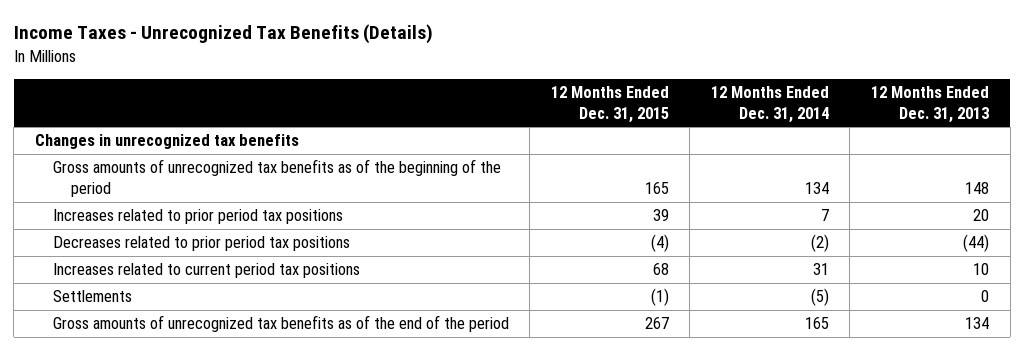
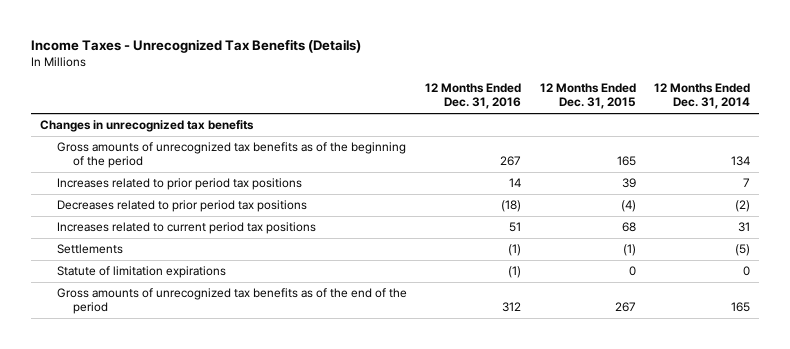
- | 12 Months Ended Dec. 31, 2015 | 12 Months Ended Dec. 31, 2014 | 12 Months Ended Dec. 31, 2013
+ | 12 Months Ended Dec. 31, 2016 | 12 Months Ended Dec. 31, 2015 | 12 Months Ended Dec. 31, 2014
+ Statute of limitation expirations | (1) | 0 | 0

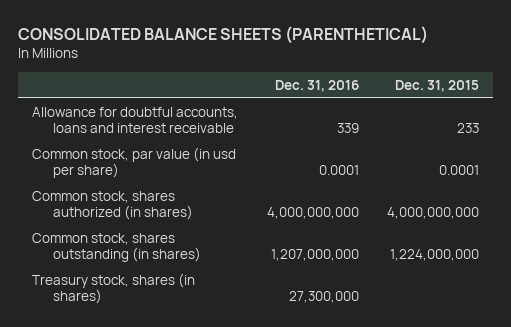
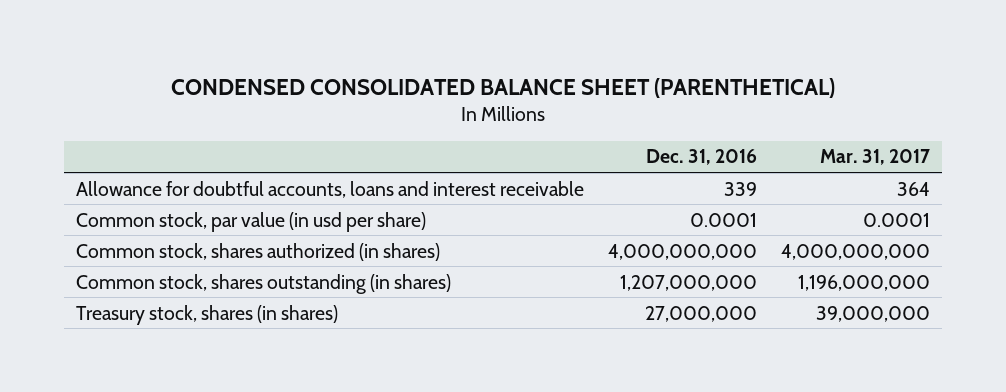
- CONSOLIDATED BALANCE SHEETS (PARENTHETICAL)
+ CONDENSED CONSOLIDATED BALANCE SHEET (PARENTHETICAL)
- | Dec. 31, 2016 | Dec. 31, 2015
+ | Dec. 31, 2016 | Mar. 31, 2017
- Treasury stock, shares (in shares) | 27,300,000 |
+ Treasury stock, shares (in shares) | 27,000,000 | 39,000,000

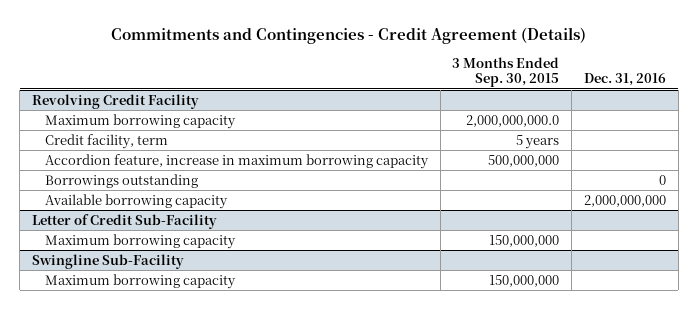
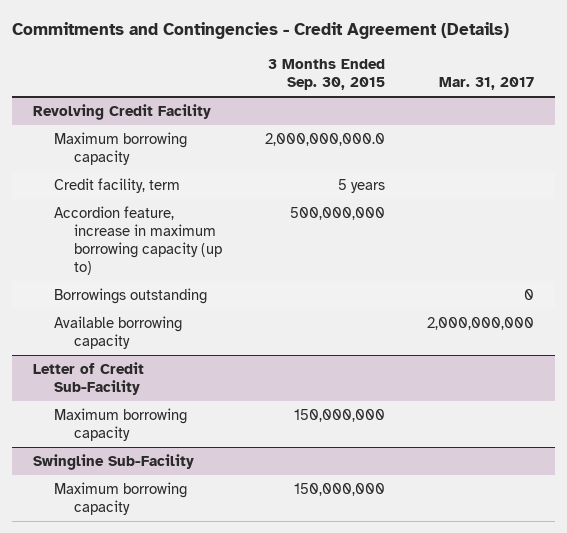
- | 3 Months Ended Sep. 30, 2015 | Dec. 31, 2016
+ | 3 Months Ended Sep. 30, 2015 | Mar. 31, 2017
@ Revolving Credit Facility
- Accordion feature, increase in maximum borrowing capacity | 500,000,000 |
+ Accordion feature, increase in maximum borrowing capacity (up to) | 500,000,000 |

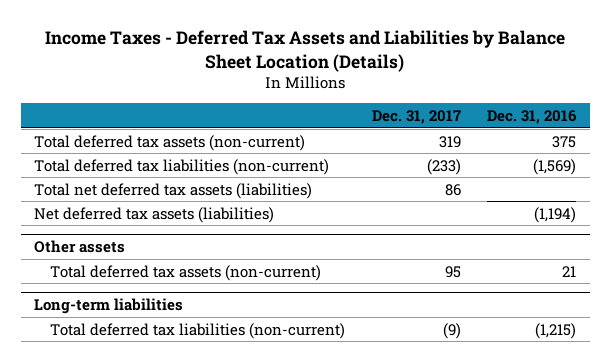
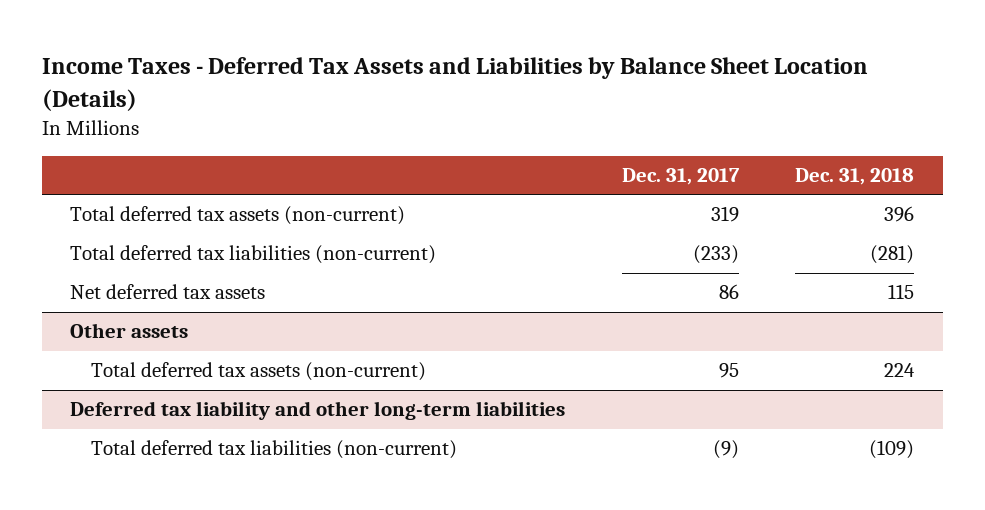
- | Dec. 31, 2017 | Dec. 31, 2016
+ | Dec. 31, 2017 | Dec. 31, 2018
- Total net deferred tax assets (liabilities) | 86 |
- Net deferred tax assets (liabilities) | | (1,194)
+ Net deferred tax assets | 86 | 115
- Long-term liabilities
+ Deferred tax liability and other long-term liabilities

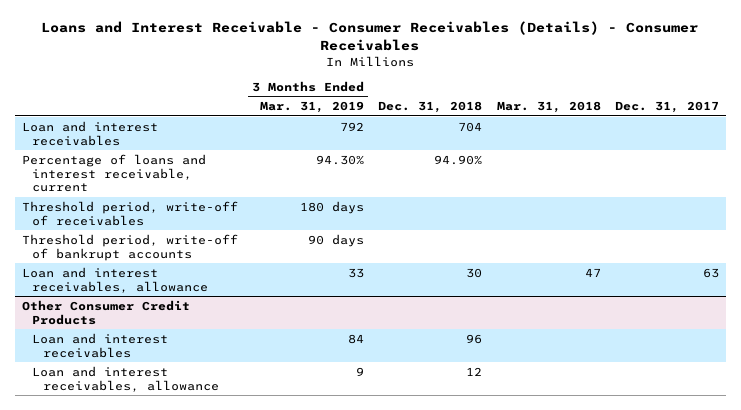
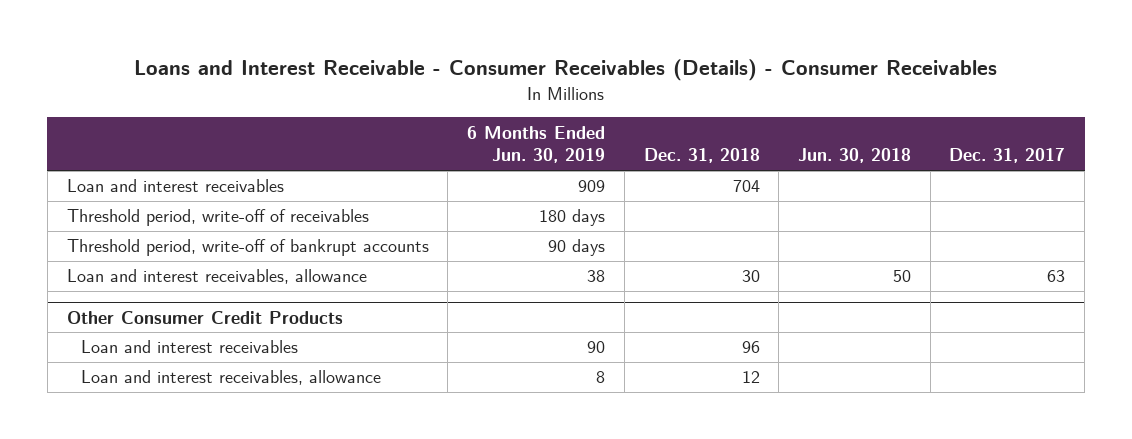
- | 3 Months Ended Mar. 31, 2019 | Dec. 31, 2018 | Mar. 31, 2018 | Dec. 31, 2017
+ | 6 Months Ended Jun. 30, 2019 | Dec. 31, 2018 | Jun. 30, 2018 | Dec. 31, 2017
- Percentage of loans and interest receivable, current | 94.30% | 94.90% | |

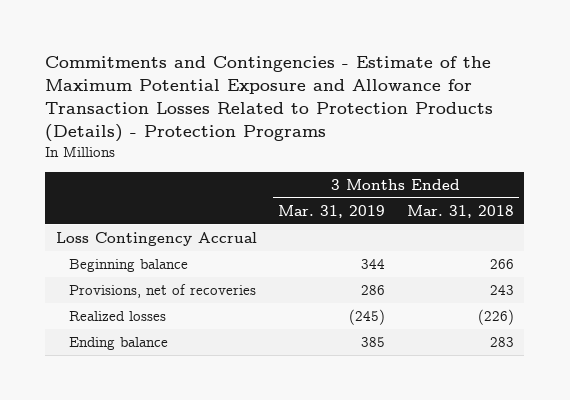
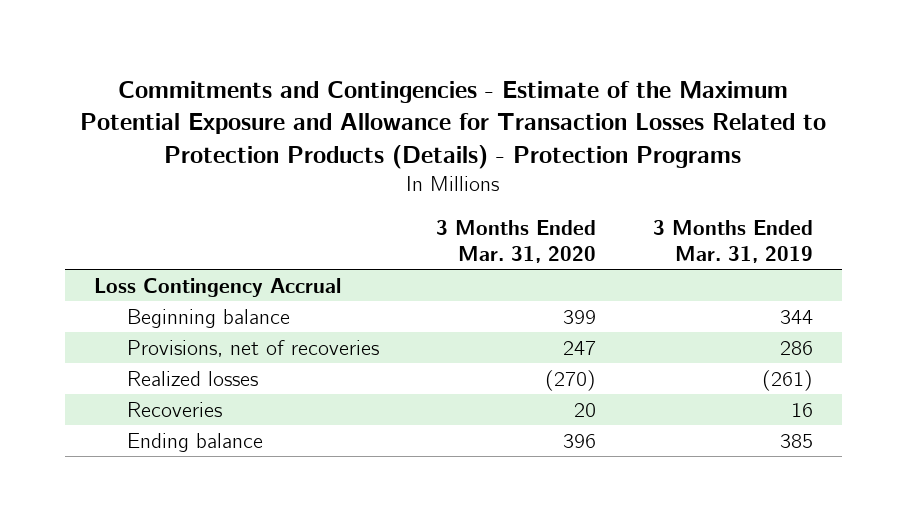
- | 3 Months Ended Mar. 31, 2019 | 3 Months Ended Mar. 31, 2018
+ | 3 Months Ended Mar. 31, 2020 | 3 Months Ended Mar. 31, 2019
- Realized losses | (245) | (226)
+ Realized losses | (270) | (261)
+ Recoveries | 20 | 16

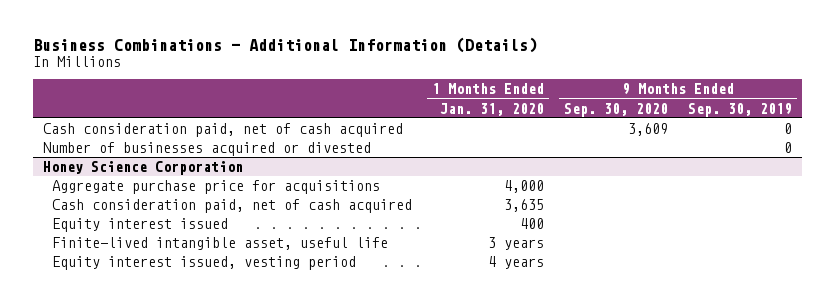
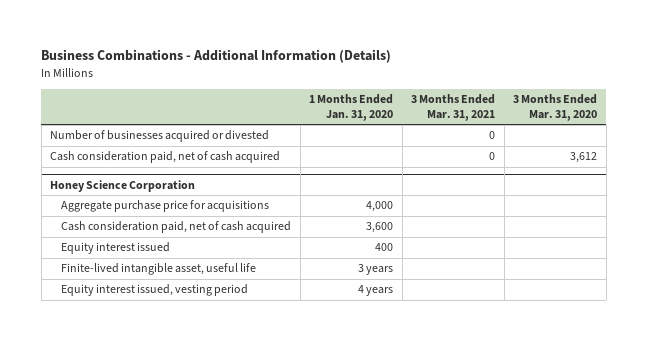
- | 1 Months Ended Jan. 31, 2020 | 9 Months Ended Sep. 30, 2020 | 9 Months Ended Sep. 30, 2019
+ | 1 Months Ended Jan. 31, 2020 | 3 Months Ended Mar. 31, 2021 | 3 Months Ended Mar. 31, 2020
moved down: Cash consideration paid, net of cash acquired | | 0 | 3,612
@ Honey Science Corporation
- Cash consideration paid, net of cash acquired | 3,635 | |
+ Cash consideration paid, net of cash acquired | 3,600 | |

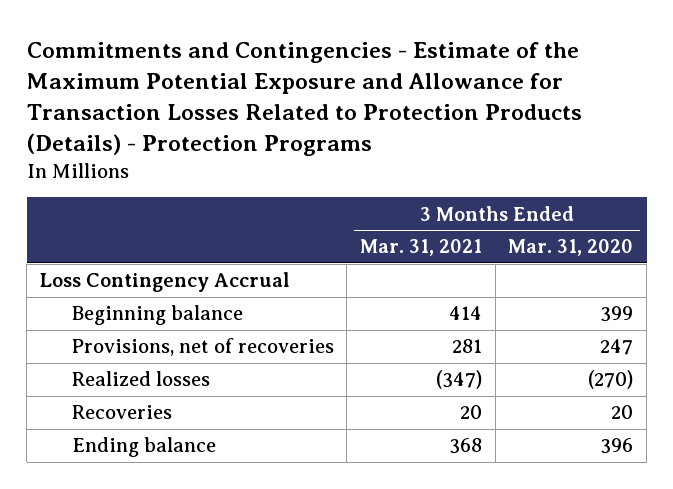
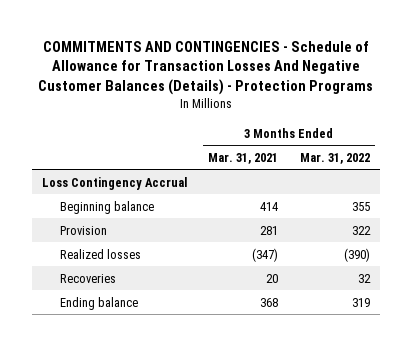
- Commitments and Contingencies - Estimate of the Maximum Potential Exposure and Allowance for Transaction Losses Related to Protection Products (Details) - Protection Programs
+ COMMITMENTS AND CONTINGENCIES - Schedule of Allowance for Transaction Losses And Negative Customer Balances (Details) - Protection Programs
- | 3 Months Ended Mar. 31, 2021 | 3 Months Ended Mar. 31, 2020
+ | 3 Months Ended Mar. 31, 2021 | 3 Months Ended Mar. 31, 2022
- Provisions, net of recoveries | 281 | 247
+ Provision | 281 | 322

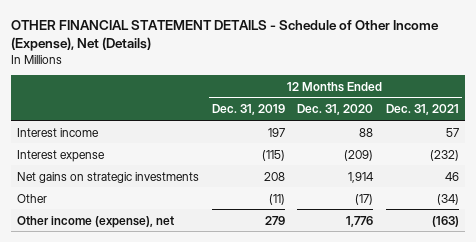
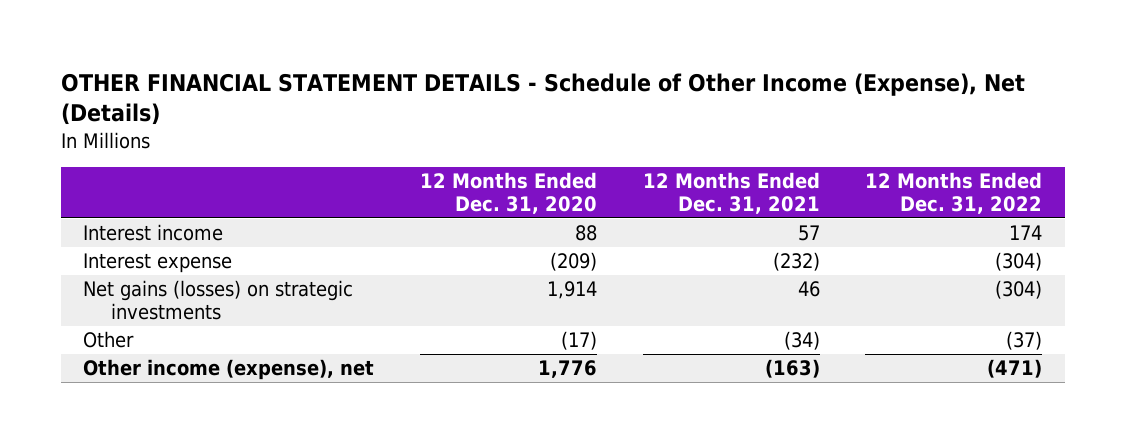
- | 12 Months Ended Dec. 31, 2019 | 12 Months Ended Dec. 31, 2020 | 12 Months Ended Dec. 31, 2021
+ | 12 Months Ended Dec. 31, 2020 | 12 Months Ended Dec. 31, 2021 | 12 Months Ended Dec. 31, 2022
- Net gains on strategic investments | 208 | 1,914 | 46
+ Net gains (losses) on strategic investments | 1,914 | 46 | (304)

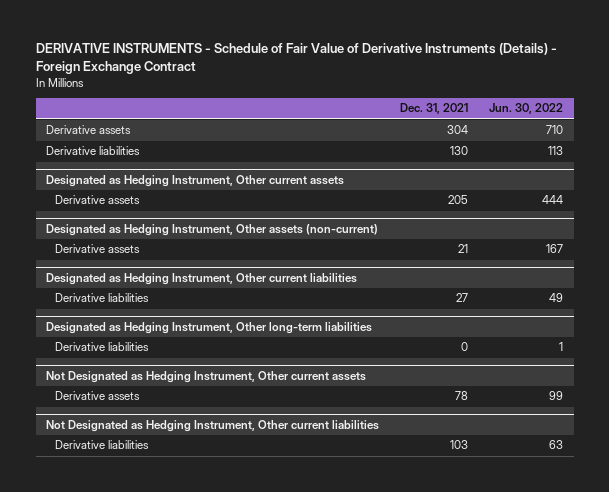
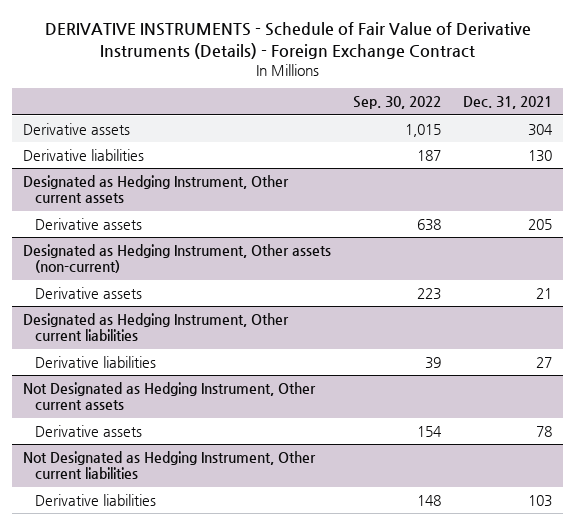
- | Dec. 31, 2021 | Jun. 30, 2022
+ | Sep. 30, 2022 | Dec. 31, 2021
- Designated as Hedging Instrument, Other long-term liabilities
- Derivative liabilities | 0 | 1

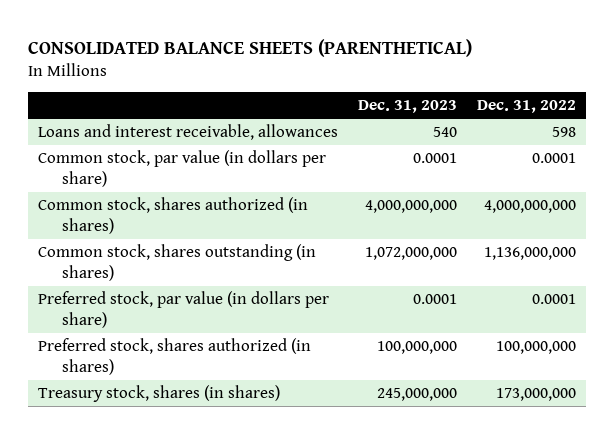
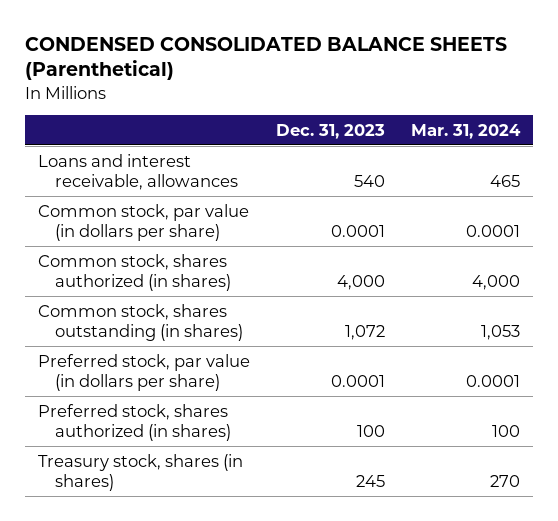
- CONSOLIDATED BALANCE SHEETS (PARENTHETICAL)
+ CONDENSED CONSOLIDATED BALANCE SHEETS (Parenthetical)
- | Dec. 31, 2023 | Dec. 31, 2022
+ | Dec. 31, 2023 | Mar. 31, 2024
- Common stock, shares authorized (in shares) | 4,000,000,000 | 4,000,000,000
- Common stock, shares outstanding (in shares) | 1,072,000,000 | 1,136,000,000
+ Common stock, shares authorized (in shares) | 4,000 | 4,000
+ Common stock, shares outstanding (in shares) | 1,072 | 1,053
- Preferred stock, shares authorized (in shares) | 100,000,000 | 100,000,000
- Treasury stock, shares (in shares) | 245,000,000 | 173,000,000
+ Preferred stock, shares authorized (in shares) | 100 | 100
+ Treasury stock, shares (in shares) | 245 | 270

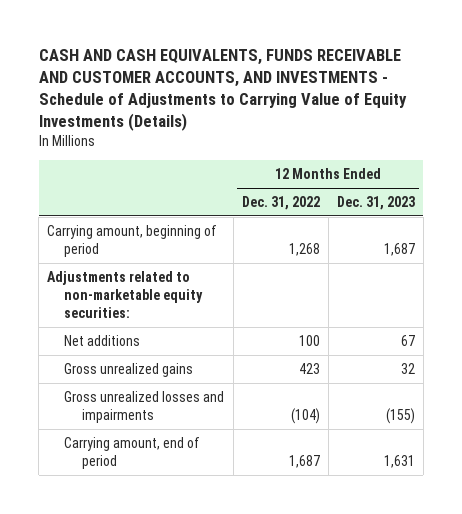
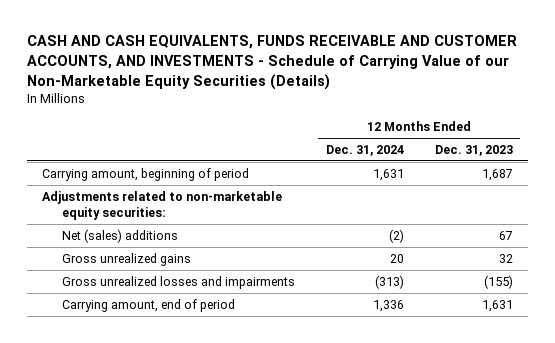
- CASH AND CASH EQUIVALENTS, FUNDS RECEIVABLE AND CUSTOMER ACCOUNTS, AND INVESTMENTS - Schedule of Adjustments to Carrying Value of Equity Investments (Details)
+ CASH AND CASH EQUIVALENTS, FUNDS RECEIVABLE AND CUSTOMER ACCOUNTS, AND INVESTMENTS - Schedule of Carrying Value of our Non-Marketable Equity Securities (Details)
- | 12 Months Ended Dec. 31, 2022 | 12 Months Ended Dec. 31, 2023
+ | 12 Months Ended Dec. 31, 2024 | 12 Months Ended Dec. 31, 2023
- Net additions | 100 | 67
+ Net (sales) additions | (2) | 67

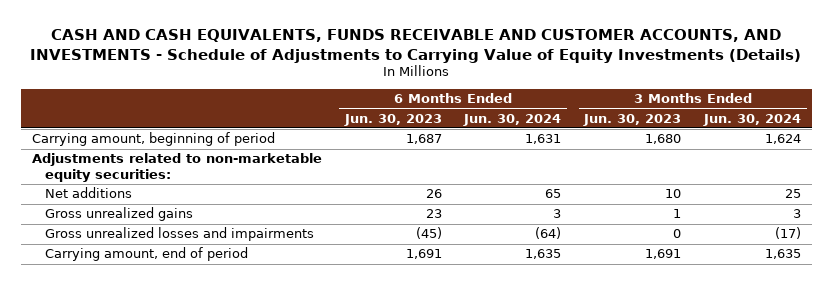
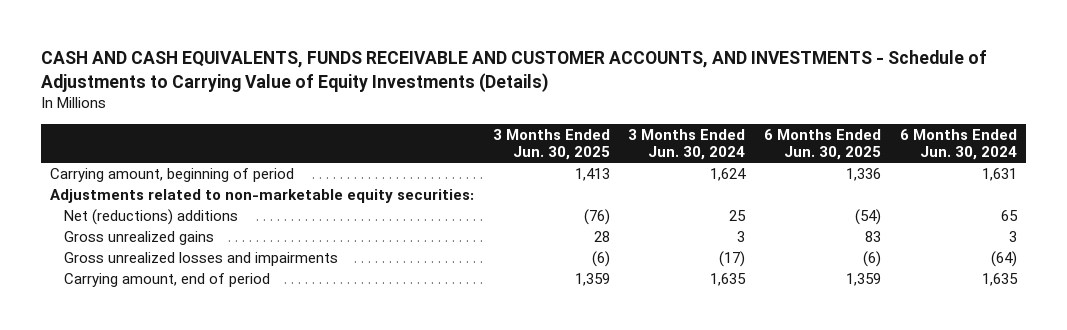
- | 6 Months Ended Jun. 30, 2023 | 6 Months Ended Jun. 30, 2024 | 3 Months Ended Jun. 30, 2023 | 3 Months Ended Jun. 30, 2024
+ | 3 Months Ended Jun. 30, 2025 | 3 Months Ended Jun. 30, 2024 | 6 Months Ended Jun. 30, 2025 | 6 Months Ended Jun. 30, 2024
- Net additions | 26 | 65 | 10 | 25
+ Net (reductions) additions | (76) | 25 | (54) | 65

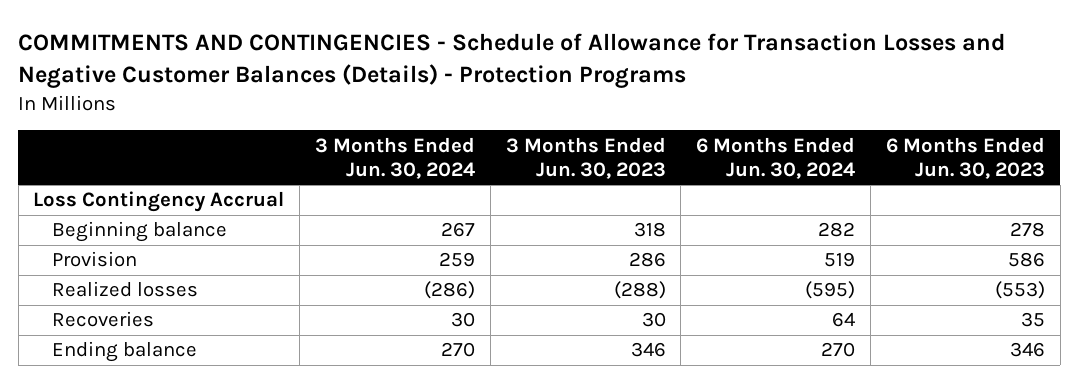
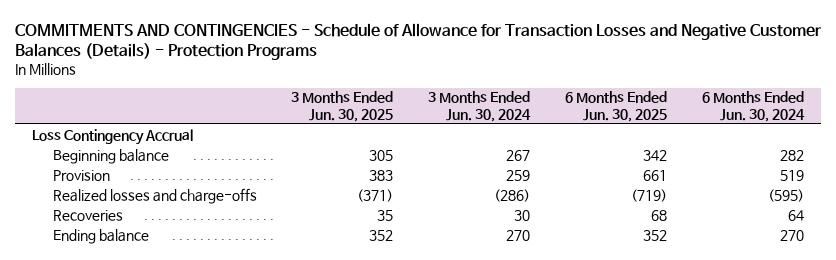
- | 3 Months Ended Jun. 30, 2024 | 3 Months Ended Jun. 30, 2023 | 6 Months Ended Jun. 30, 2024 | 6 Months Ended Jun. 30, 2023
+ | 3 Months Ended Jun. 30, 2025 | 3 Months Ended Jun. 30, 2024 | 6 Months Ended Jun. 30, 2025 | 6 Months Ended Jun. 30, 2024
- Realized losses | (286) | (288) | (595) | (553)
+ Realized losses and charge-offs | (371) | (286) | (719) | (595)

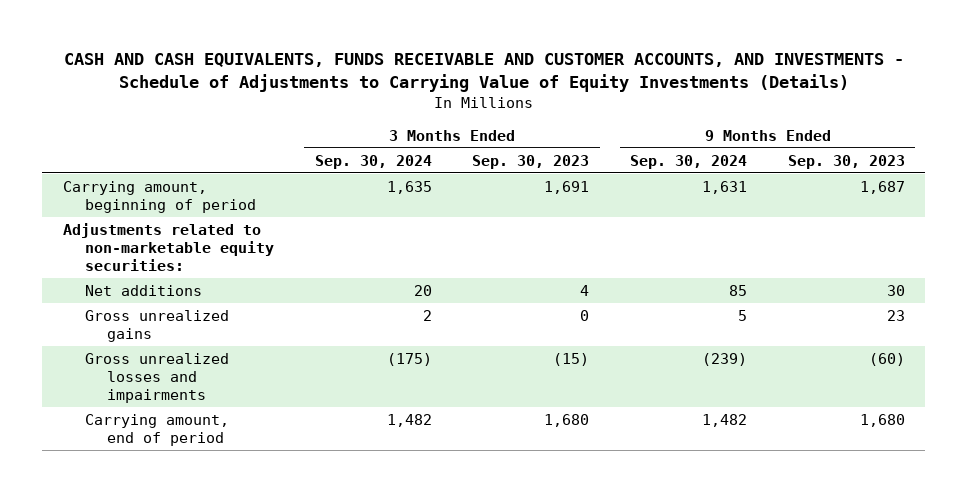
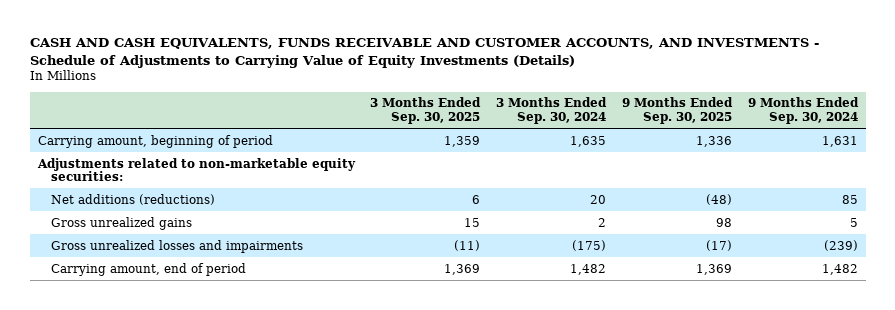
- | 3 Months Ended Sep. 30, 2024 | 3 Months Ended Sep. 30, 2023 | 9 Months Ended Sep. 30, 2024 | 9 Months Ended Sep. 30, 2023
+ | 3 Months Ended Sep. 30, 2025 | 3 Months Ended Sep. 30, 2024 | 9 Months Ended Sep. 30, 2025 | 9 Months Ended Sep. 30, 2024
- Net additions | 20 | 4 | 85 | 30
+ Net additions (reductions) | 6 | 20 | (48) | 85

